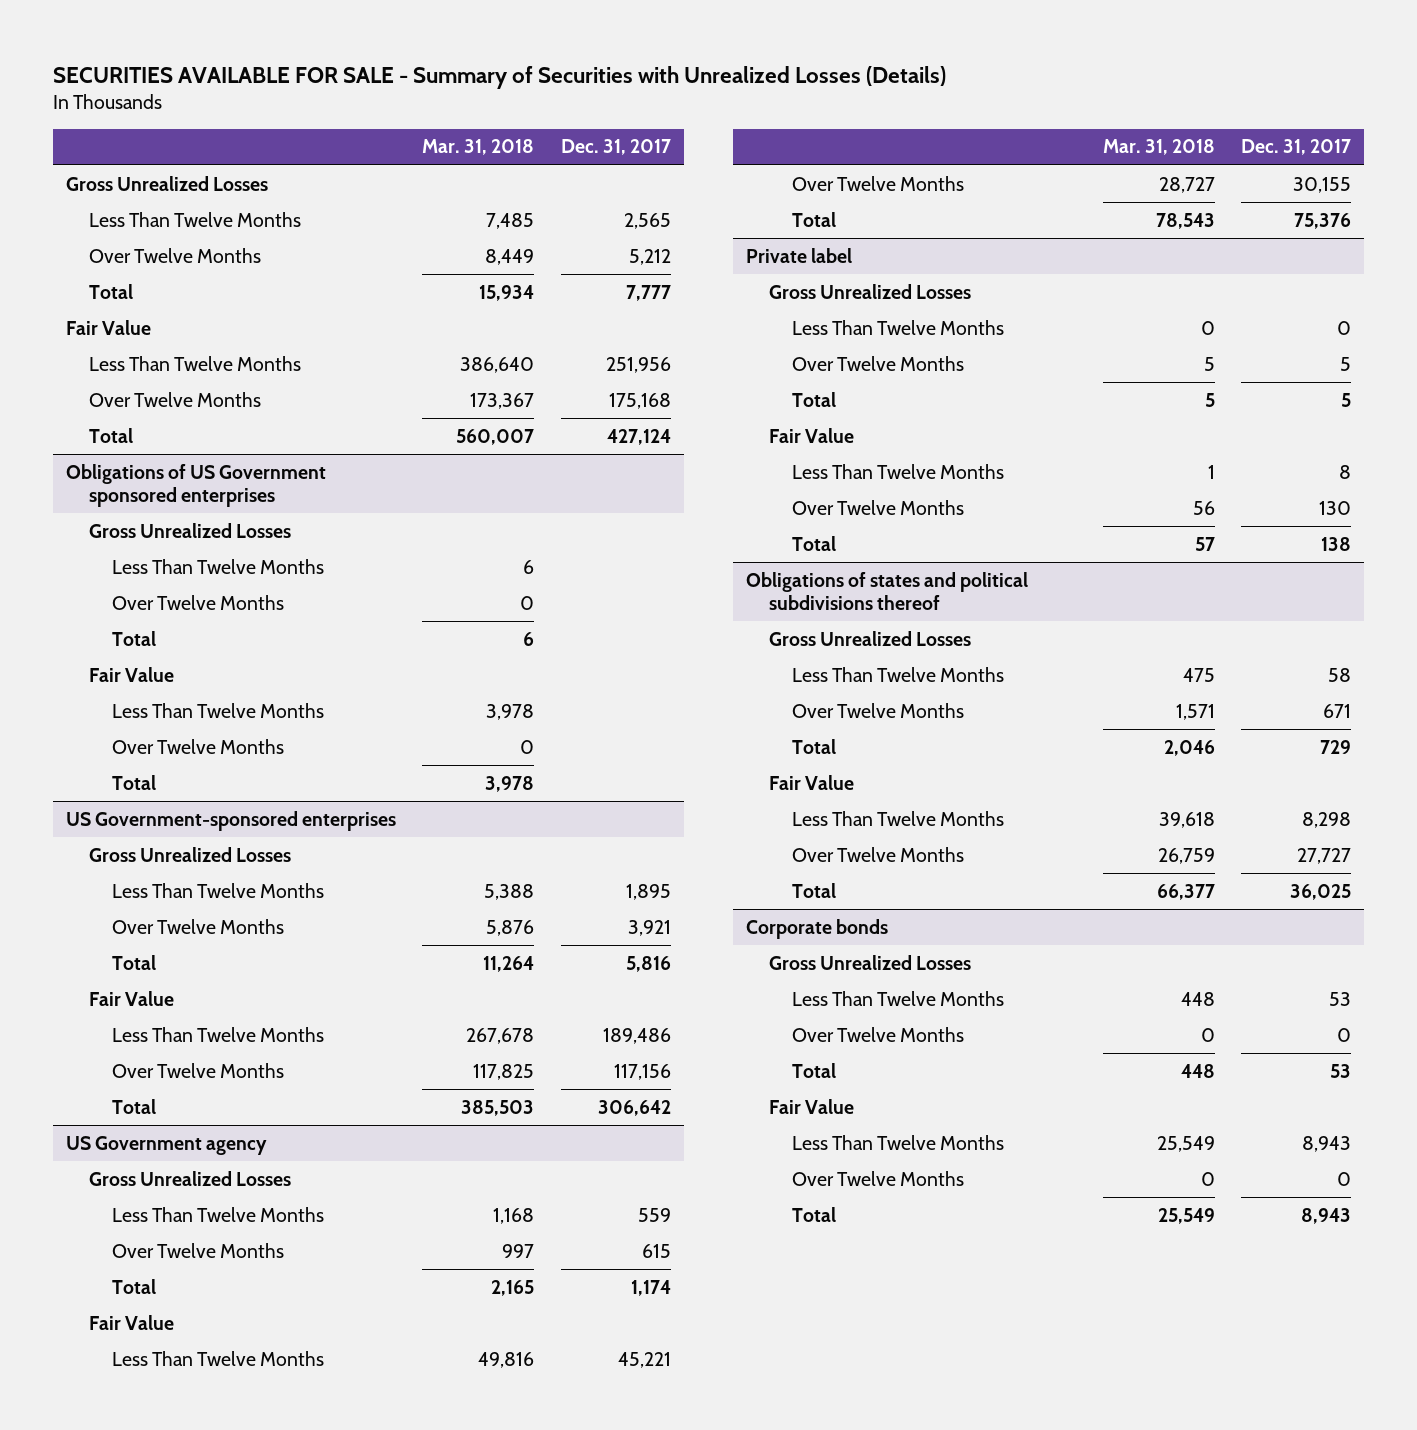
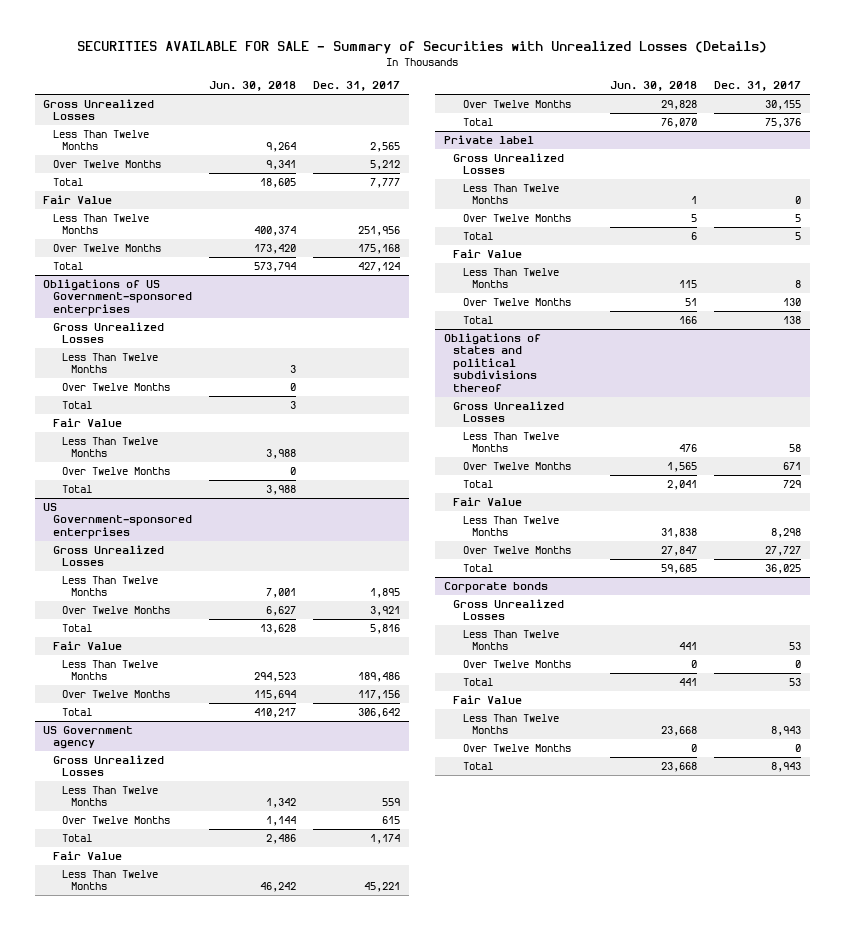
- | Mar. 31, 2018 | Dec. 31, 2017
+ | Jun. 30, 2018 | Dec. 31, 2017
- Obligations of US Government sponsored enterprises
+ Obligations of US Government-sponsored enterprises

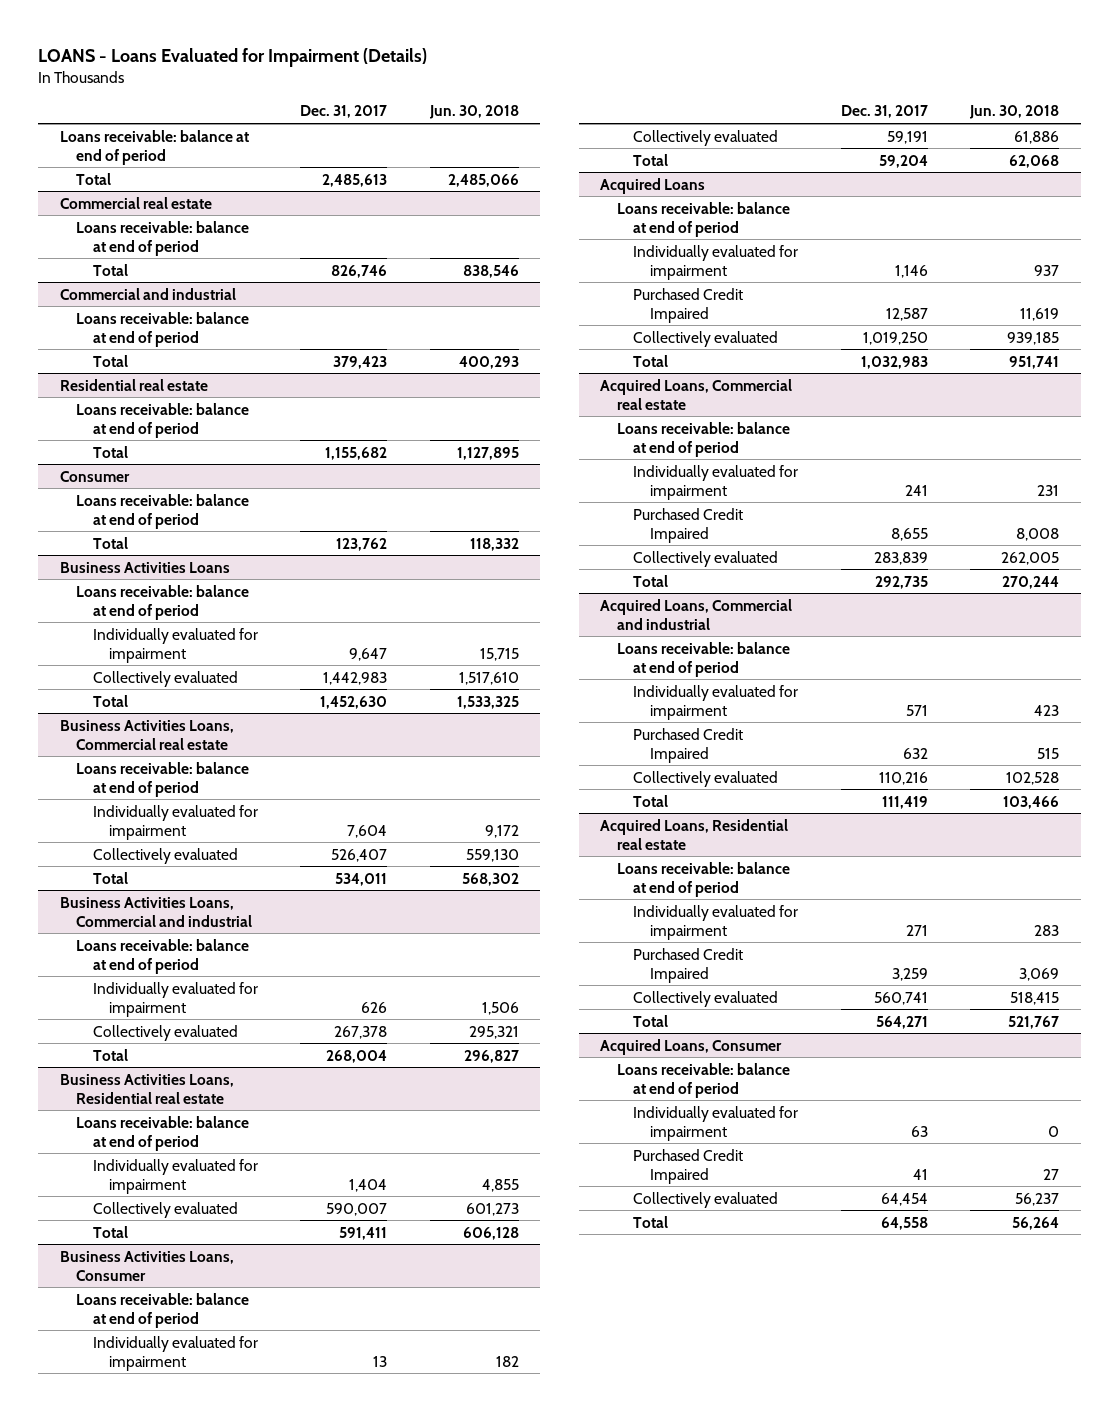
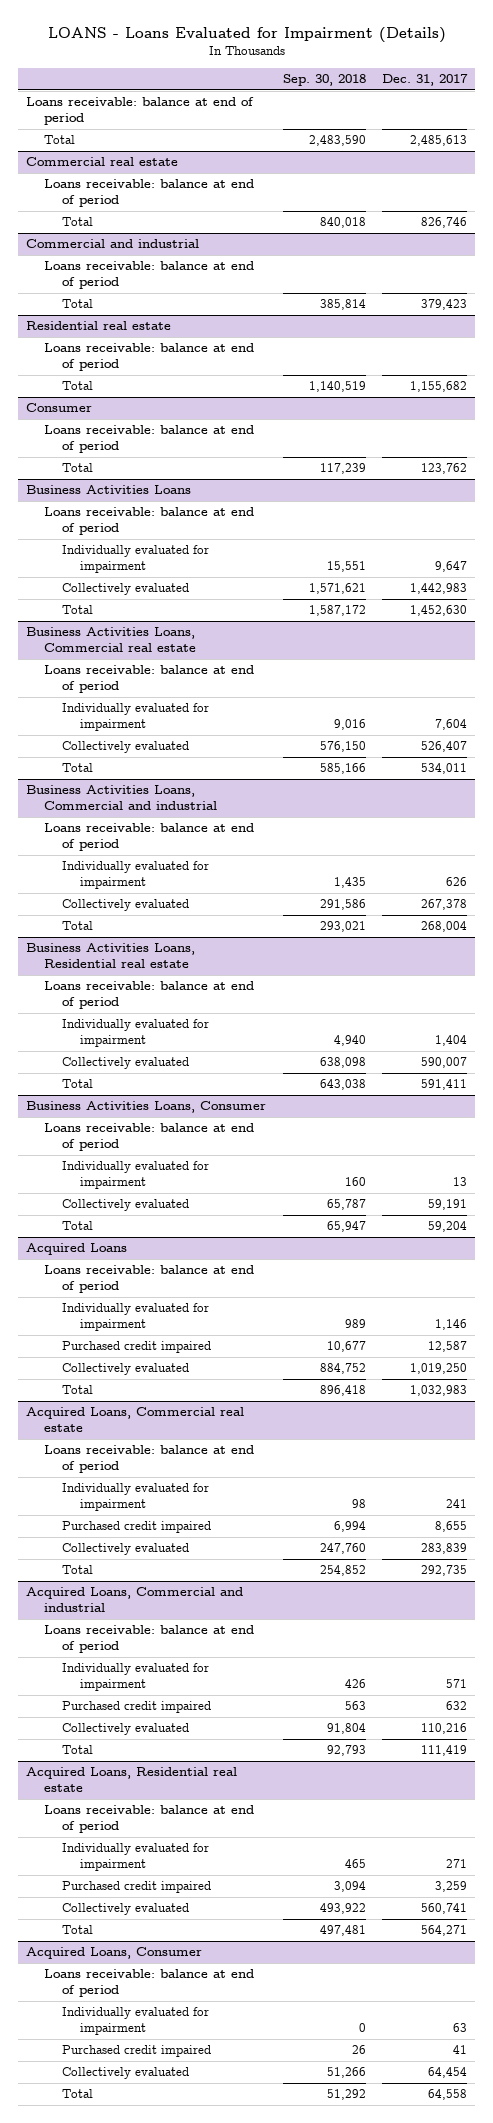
- | Dec. 31, 2017 | Jun. 30, 2018
+ | Sep. 30, 2018 | Dec. 31, 2017
@ Acquired Loans
- Purchased Credit Impaired | 12,587 | 11,619
+ Purchased credit impaired | 10,677 | 12,587
@ Acquired Loans, Commercial real estate
- Purchased Credit Impaired | 8,655 | 8,008
+ Purchased credit impaired | 6,994 | 8,655
@ Acquired Loans, Commercial and industrial
- Purchased Credit Impaired | 632 | 515
+ Purchased credit impaired | 563 | 632
@ Acquired Loans, Residential real estate
- Purchased Credit Impaired | 3,259 | 3,069
+ Purchased credit impaired | 3,094 | 3,259
@ Acquired Loans, Consumer
- Purchased Credit Impaired | 41 | 27
+ Purchased credit impaired | 26 | 41

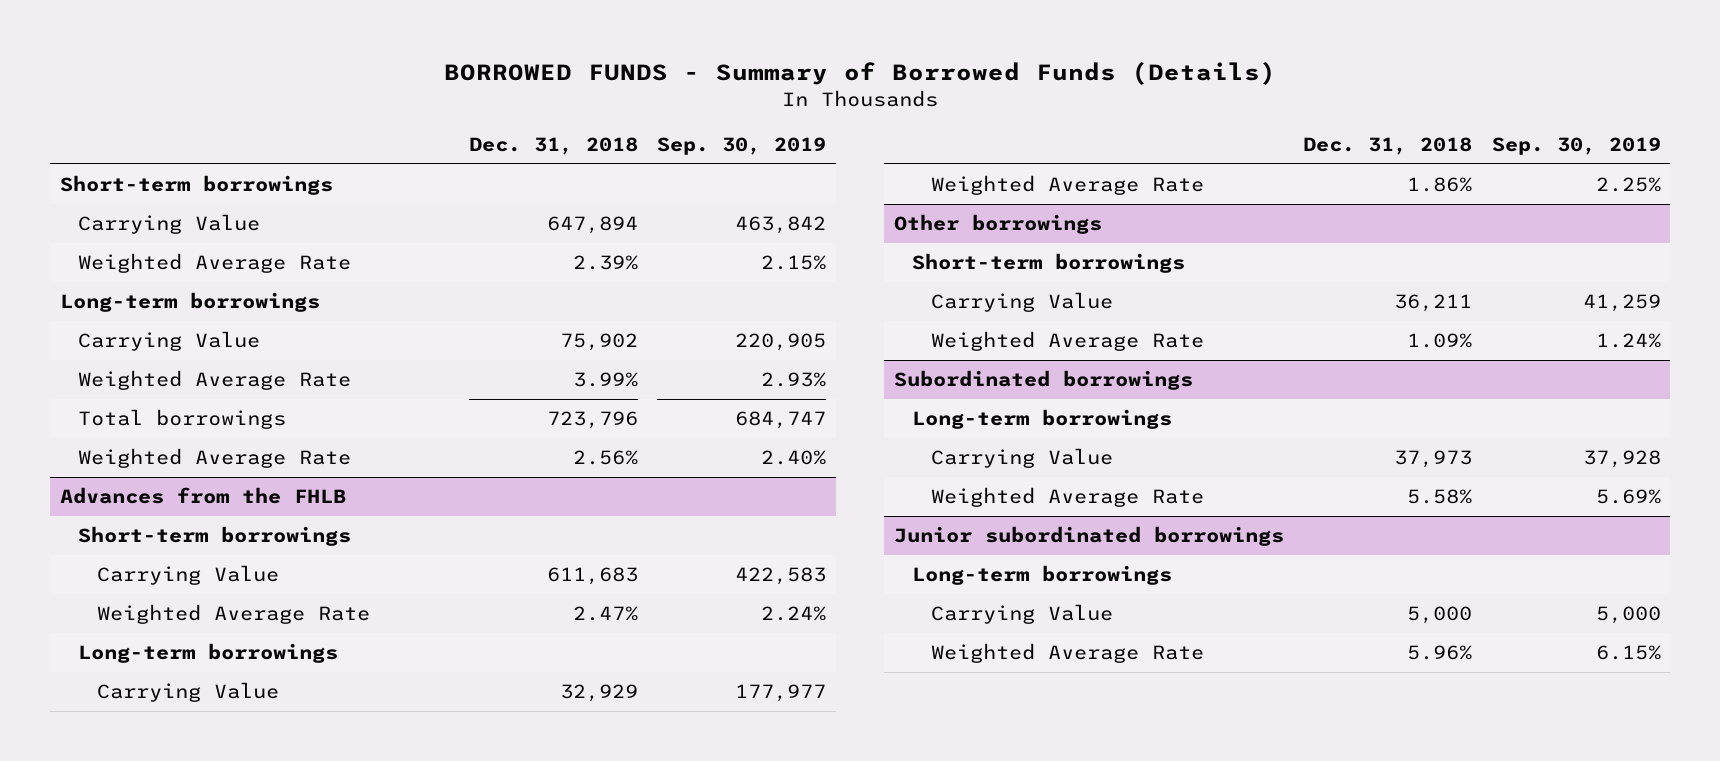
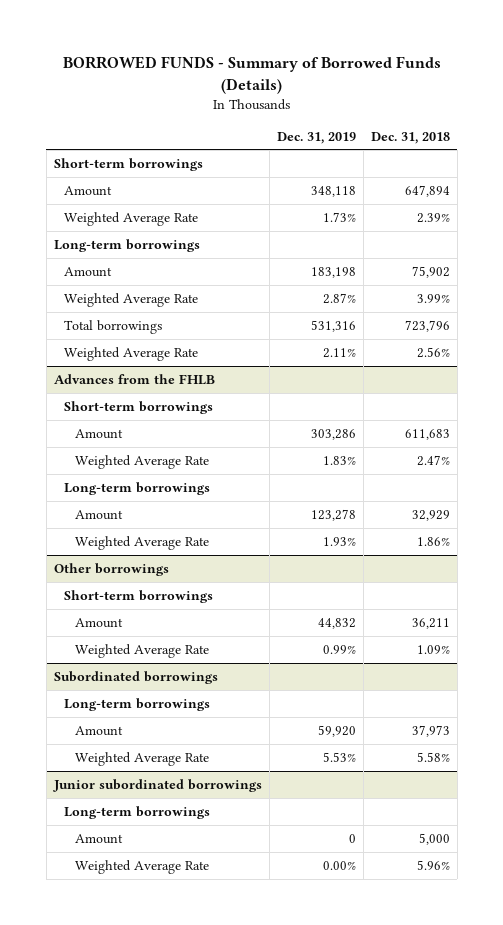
- | Dec. 31, 2018 | Sep. 30, 2019
+ | Dec. 31, 2019 | Dec. 31, 2018
- Carrying Value | 647,894 | 463,842
+ Amount | 348,118 | 647,894
- Carrying Value | 75,902 | 220,905
+ Amount | 183,198 | 75,902
@ Advances from the FHLB
- Carrying Value | 611,683 | 422,583
+ Amount | 303,286 | 611,683
- Carrying Value | 32,929 | 177,977
+ Amount | 123,278 | 32,929
@ Other borrowings
- Carrying Value | 36,211 | 41,259
+ Amount | 44,832 | 36,211
@ Subordinated borrowings
- Carrying Value | 37,973 | 37,928
+ Amount | 59,920 | 37,973
@ Junior subordinated borrowings
- Carrying Value | 5,000 | 5,000
+ Amount | 0 | 5,000

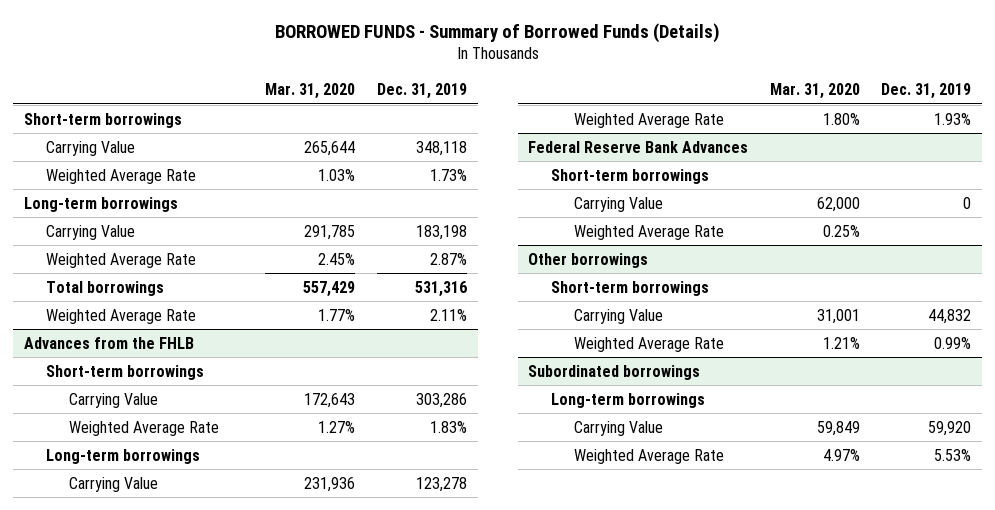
- | Dec. 31, 2019 | Dec. 31, 2018
+ | Mar. 31, 2020 | Dec. 31, 2019
- Amount | 348,118 | 647,894
+ Carrying Value | 265,644 | 348,118
- Amount | 183,198 | 75,902
+ Carrying Value | 291,785 | 183,198
@ Advances from the FHLB
- Amount | 303,286 | 611,683
+ Carrying Value | 172,643 | 303,286
- Amount | 123,278 | 32,929
+ Carrying Value | 231,936 | 123,278
+ Federal Reserve Bank Advances
+ Short-term borrowings
+ Carrying Value | 62,000 | 0
+ Weighted Average Rate | 0.25% |
@ Other borrowings
- Amount | 44,832 | 36,211
+ Carrying Value | 31,001 | 44,832
@ Subordinated borrowings
- Amount | 59,920 | 37,973
+ Carrying Value | 59,849 | 59,920
- Junior subordinated borrowings
- Long-term borrowings
- Amount | 0 | 5,000
- Weighted Average Rate | 0.00% | 5.96%

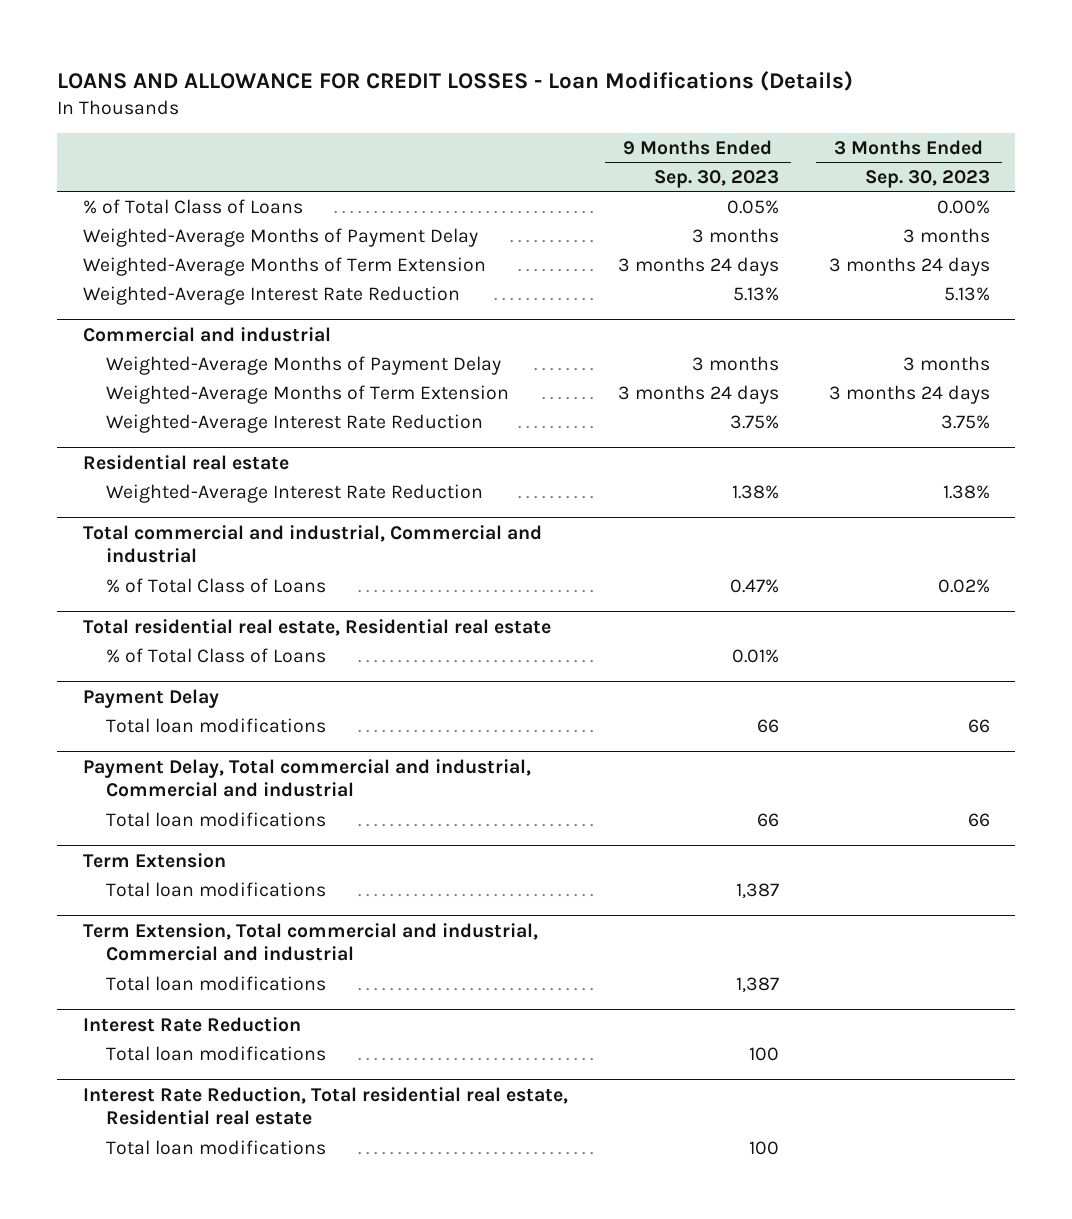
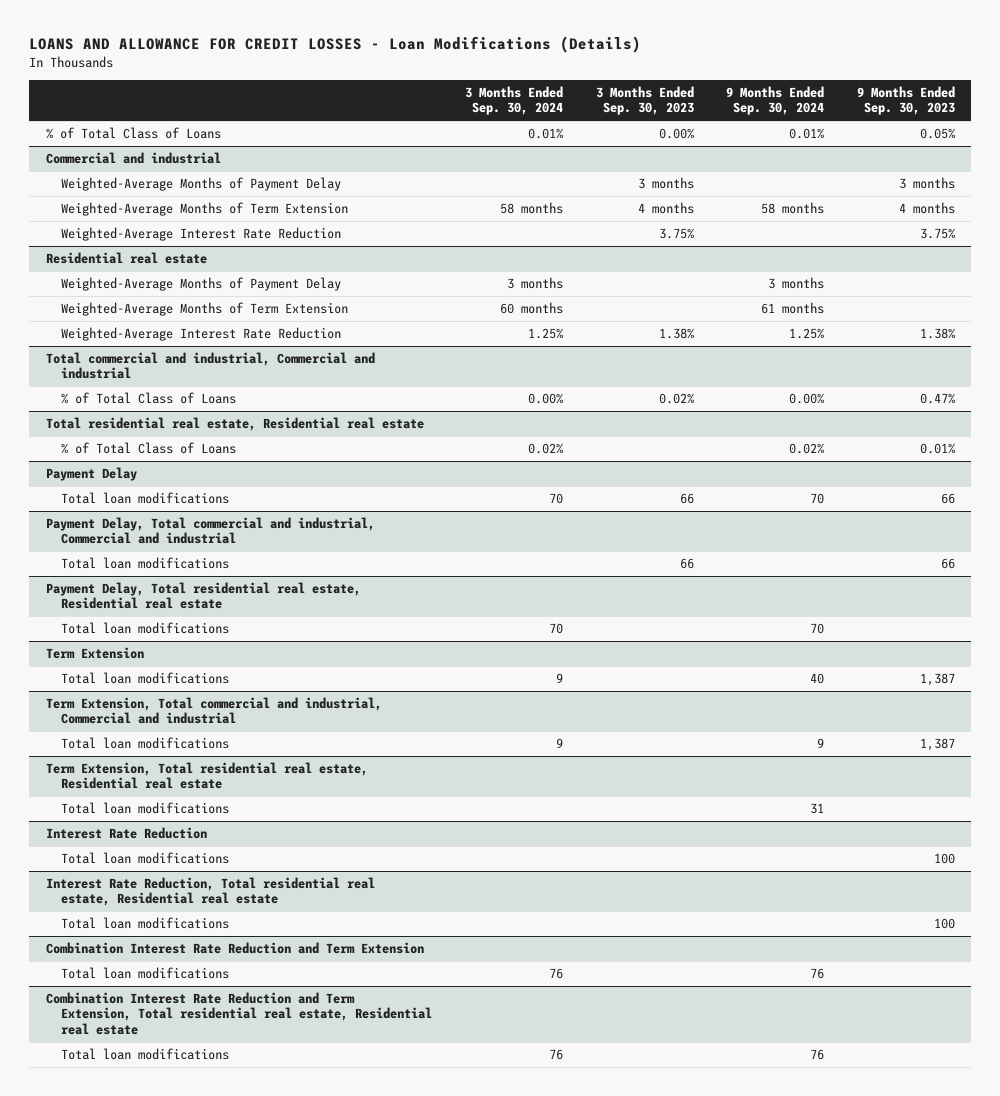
- | 9 Months Ended Sep. 30, 2023 | 3 Months Ended Sep. 30, 2023
+ | 3 Months Ended Sep. 30, 2024 | 3 Months Ended Sep. 30, 2023 | 9 Months Ended Sep. 30, 2024 | 9 Months Ended Sep. 30, 2023
- Weighted-Average Months of Payment Delay | 3 months | 3 months
- Weighted-Average Months of Term Extension | 3 months 24 days | 3 months 24 days
- Weighted-Average Interest Rate Reduction | 5.13% | 5.13%
@ Commercial and industrial
- Weighted-Average Months of Term Extension | 3 months 24 days | 3 months 24 days
+ Weighted-Average Months of Term Extension | 58 months | 4 months | 58 months | 4 months
@ Residential real estate
+ Weighted-Average Months of Payment Delay | 3 months | | 3 months |
+ Weighted-Average Months of Term Extension | 60 months | | 61 months |
+ Payment Delay, Total residential real estate, Residential real estate
+ Total loan modifications | 70 | | 70 |
+ Term Extension, Total residential real estate, Residential real estate
+ Total loan modifications | | | 31 |
+ Combination Interest Rate Reduction and Term Extension
+ Total loan modifications | 76 | | 76 |
+ Combination Interest Rate Reduction and Term Extension, Total residential real estate, Residential real estate
+ Total loan modifications | 76 | | 76 |

